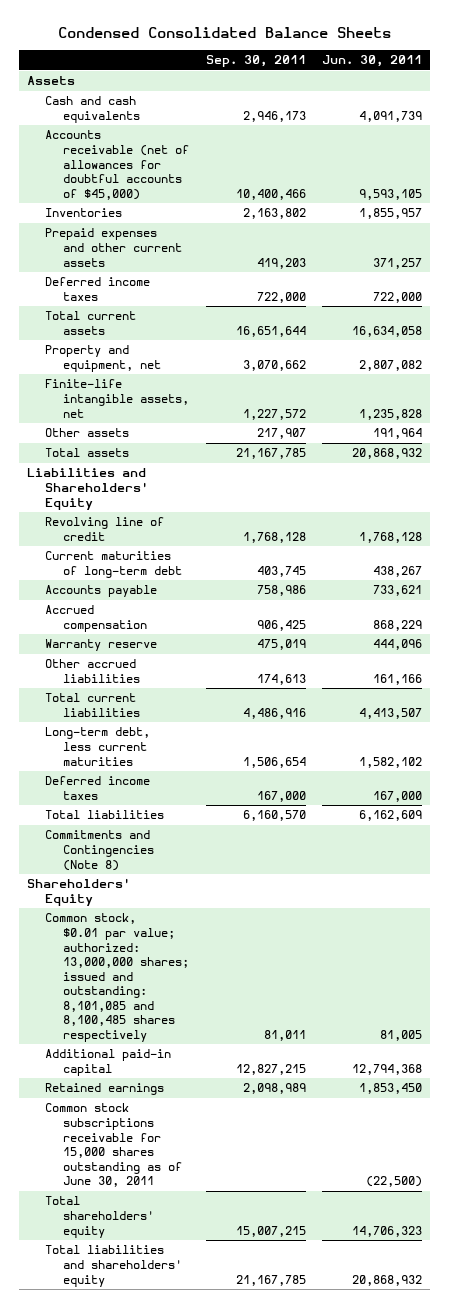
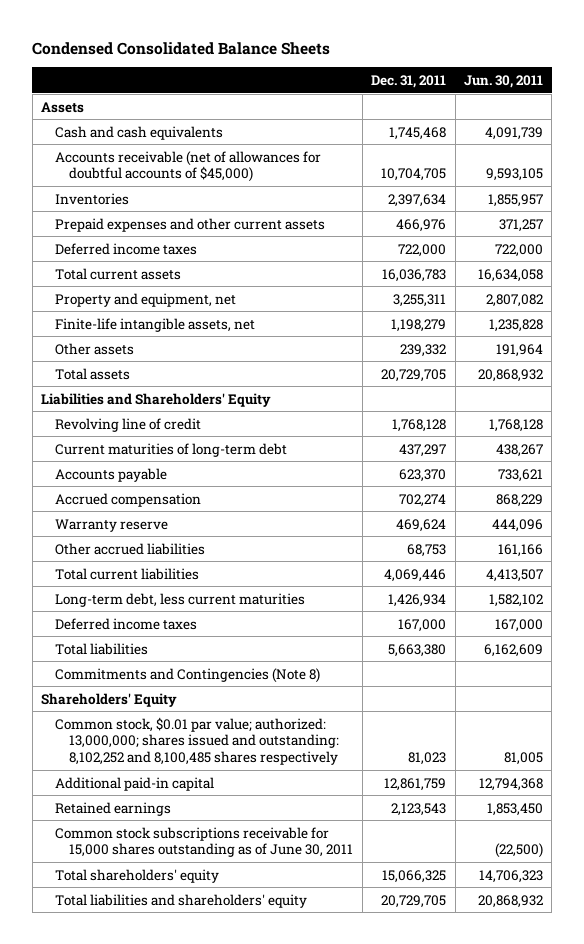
- | Sep. 30, 2011 | Jun. 30, 2011
+ | Dec. 31, 2011 | Jun. 30, 2011
- Common stock, $0.01 par value; authorized: 13,000,000 shares; issued and outstanding: 8,101,085 and 8,100,485 shares respectively | 81,011 | 81,005
+ Common stock, $0.01 par value; authorized: 13,000,000; shares issued and outstanding: 8,102,252 and 8,100,485 shares respectively | 81,023 | 81,005

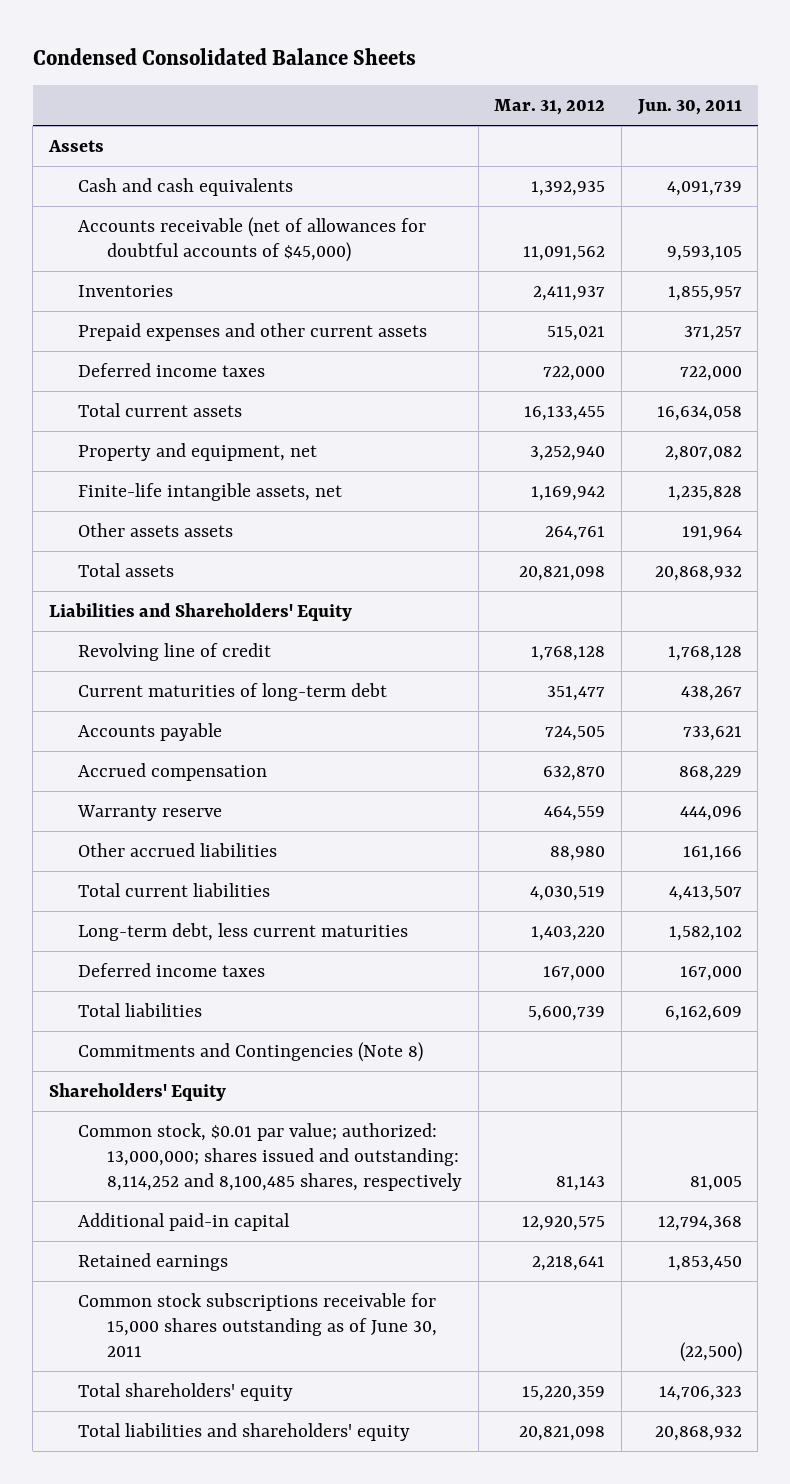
- | Dec. 31, 2011 | Jun. 30, 2011
+ | Mar. 31, 2012 | Jun. 30, 2011
- Other assets | 239,332 | 191,964
+ Other assets assets | 264,761 | 191,964
- Common stock, $0.01 par value; authorized: 13,000,000; shares issued and outstanding: 8,102,252 and 8,100,485 shares respectively | 81,023 | 81,005
+ Common stock, $0.01 par value; authorized: 13,000,000; shares issued and outstanding: 8,114,252 and 8,100,485 shares, respectively | 81,143 | 81,005

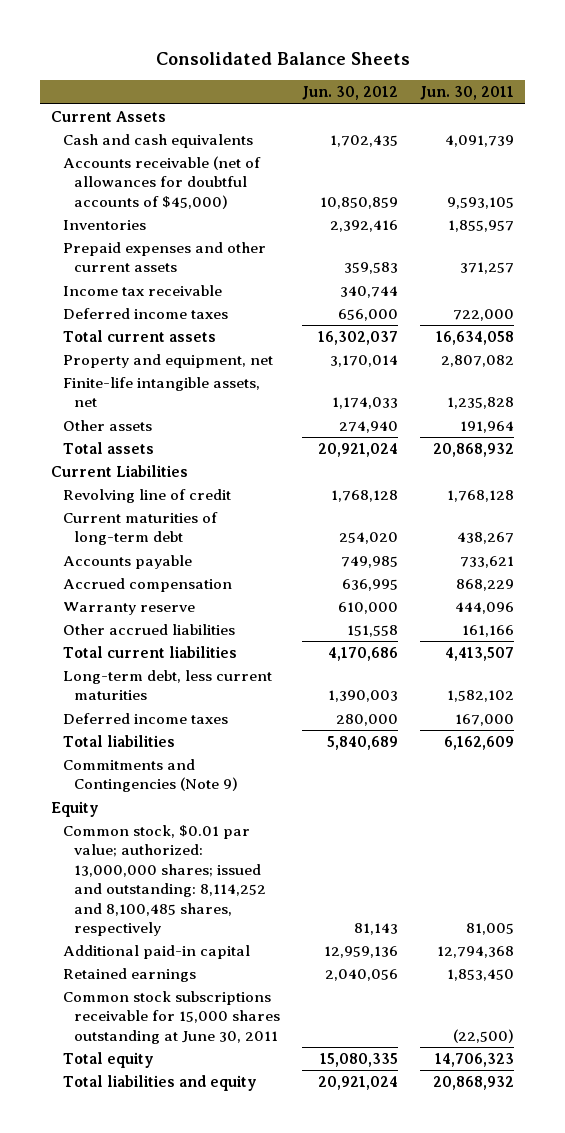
- Condensed Consolidated Balance Sheets
+ Consolidated Balance Sheets
- | Mar. 31, 2012 | Jun. 30, 2011
+ | Jun. 30, 2012 | Jun. 30, 2011
- Assets
+ Current Assets
+ Income tax receivable | 340,744 |
- Other assets assets | 264,761 | 191,964
+ Other assets | 274,940 | 191,964
- Liabilities and Shareholders' Equity
+ Current Liabilities
- Commitments and Contingencies (Note 8)
- Shareholders' Equity
- Common stock, $0.01 par value; authorized: 13,000,000; shares issued and outstanding: 8,114,252 and 8,100,485 shares, respectively | 81,143 | 81,005
+ Commitments and Contingencies (Note 9)
+ Equity
+ Common stock, $0.01 par value; authorized: 13,000,000 shares; issued and outstanding: 8,114,252 and 8,100,485 shares, respectively | 81,143 | 81,005
- Common stock subscriptions receivable for 15,000 shares outstanding as of June 30, 2011 | | (22,500)
- Total shareholders' equity | 15,220,359 | 14,706,323
- Total liabilities and shareholders' equity | 20,821,098 | 20,868,932
+ Common stock subscriptions receivable for 15,000 shares outstanding at June 30, 2011 | | (22,500)
+ Total equity | 15,080,335 | 14,706,323
+ Total liabilities and equity | 20,921,024 | 20,868,932

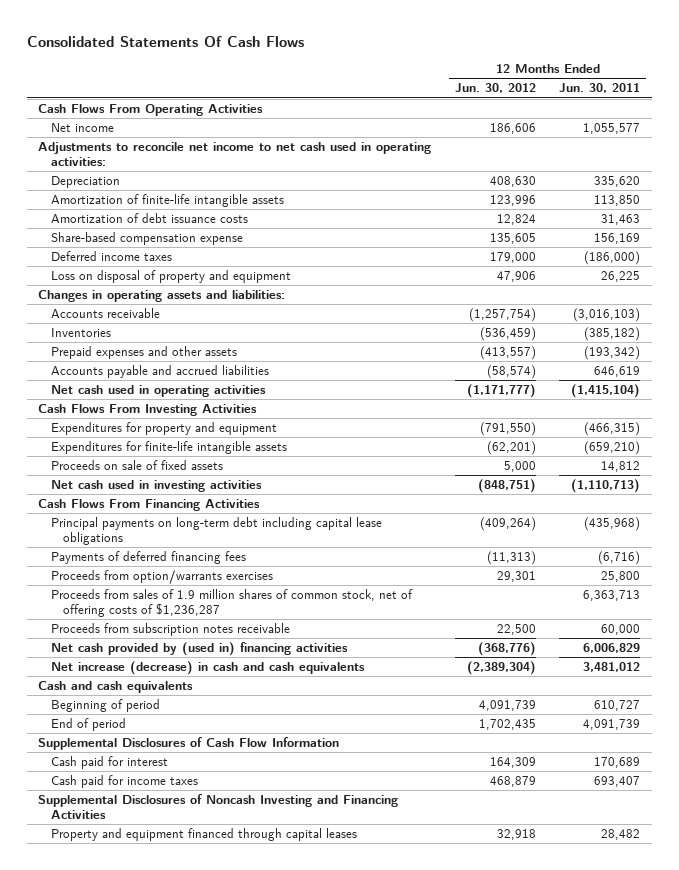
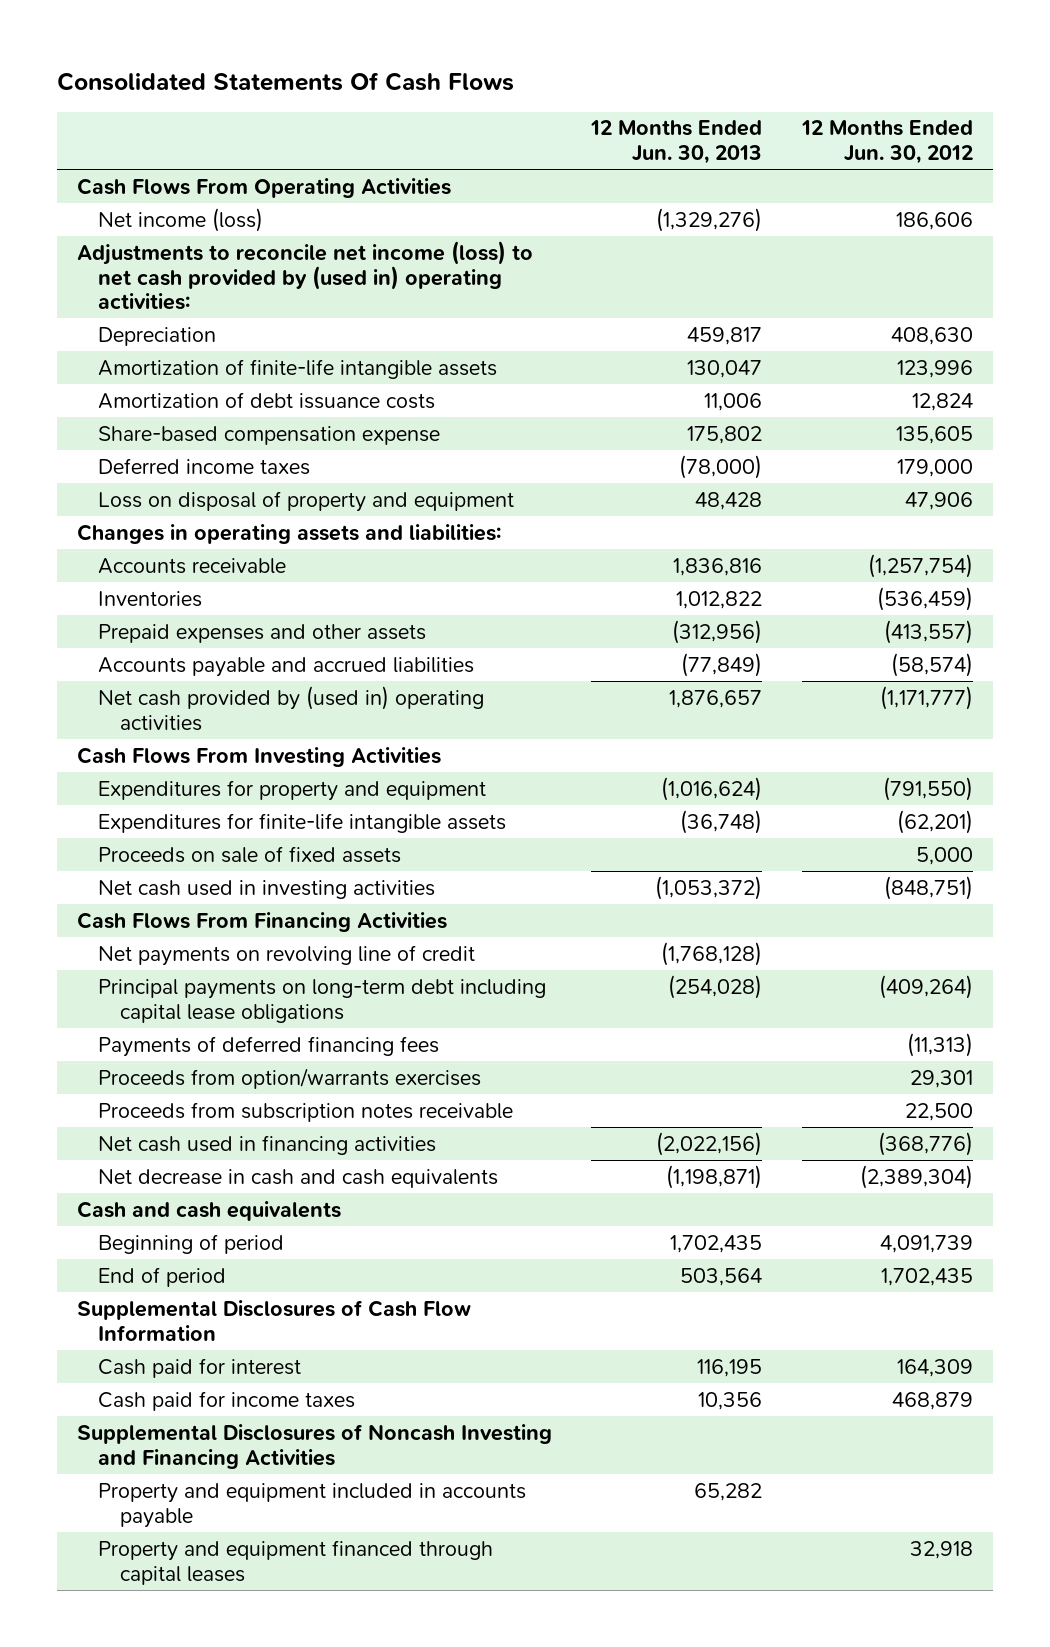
- | 12 Months Ended Jun. 30, 2012 | 12 Months Ended Jun. 30, 2011
+ | 12 Months Ended Jun. 30, 2013 | 12 Months Ended Jun. 30, 2012
- Net income | 186,606 | 1,055,577
- Adjustments to reconcile net income to net cash used in operating activities:
+ Net income (loss) | (1,329,276) | 186,606
+ Adjustments to reconcile net income (loss) to net cash provided by (used in) operating activities:
- Net cash used in operating activities | (1,171,777) | (1,415,104)
+ Net cash provided by (used in) operating activities | 1,876,657 | (1,171,777)
+ Net payments on revolving line of credit | (1,768,128) |
- Proceeds from sales of 1.9 million shares of common stock, net of offering costs of $1,236,287 | | 6,363,713
- Net cash provided by (used in) financing activities | (368,776) | 6,006,829
- Net increase (decrease) in cash and cash equivalents | (2,389,304) | 3,481,012
+ Net cash used in financing activities | (2,022,156) | (368,776)
+ Net decrease in cash and cash equivalents | (1,198,871) | (2,389,304)
+ Property and equipment included in accounts payable | 65,282 |

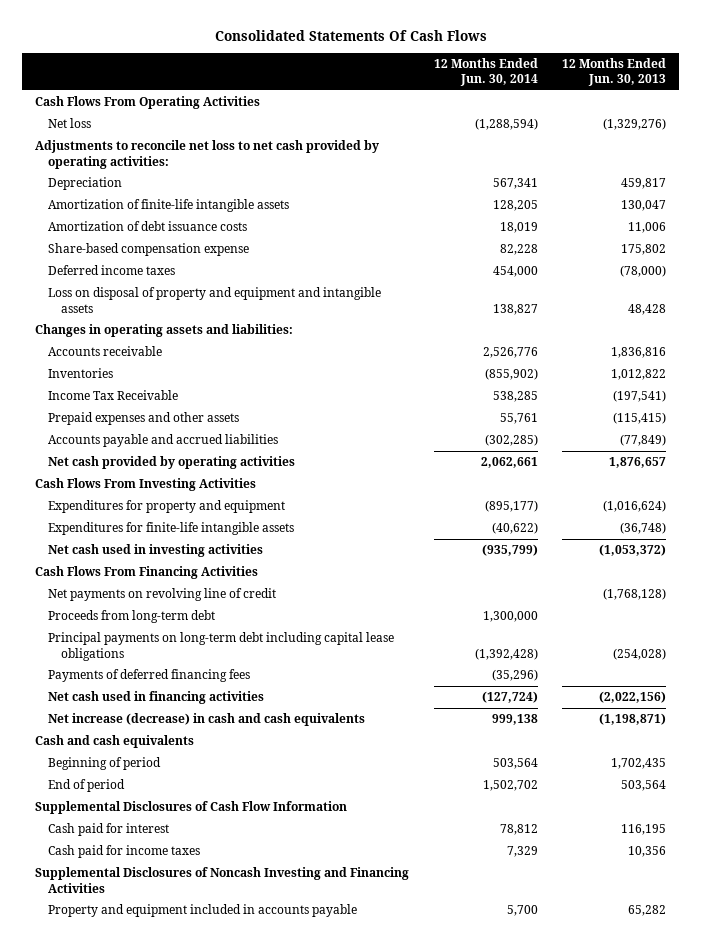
- | 12 Months Ended Jun. 30, 2013 | 12 Months Ended Jun. 30, 2012
+ | 12 Months Ended Jun. 30, 2014 | 12 Months Ended Jun. 30, 2013
- Net income (loss) | (1,329,276) | 186,606
- Adjustments to reconcile net income (loss) to net cash provided by (used in) operating activities:
+ Net loss | (1,288,594) | (1,329,276)
+ Adjustments to reconcile net loss to net cash provided by operating activities:
- Loss on disposal of property and equipment | 48,428 | 47,906
+ Loss on disposal of property and equipment and intangible assets | 138,827 | 48,428
- Prepaid expenses and other assets | (312,956) | (413,557)
+ Income Tax Receivable | 538,285 | (197,541)
+ Prepaid expenses and other assets | 55,761 | (115,415)
- Net cash provided by (used in) operating activities | 1,876,657 | (1,171,777)
+ Net cash provided by operating activities | 2,062,661 | 1,876,657
- Proceeds on sale of fixed assets | | 5,000
+ Proceeds from long-term debt | 1,300,000 |
- Proceeds from option/warrants exercises | | 29,301
- Proceeds from subscription notes receivable | | 22,500
- Net decrease in cash and cash equivalents | (1,198,871) | (2,389,304)
+ Net increase (decrease) in cash and cash equivalents | 999,138 | (1,198,871)
- Property and equipment financed through capital leases | | 32,918

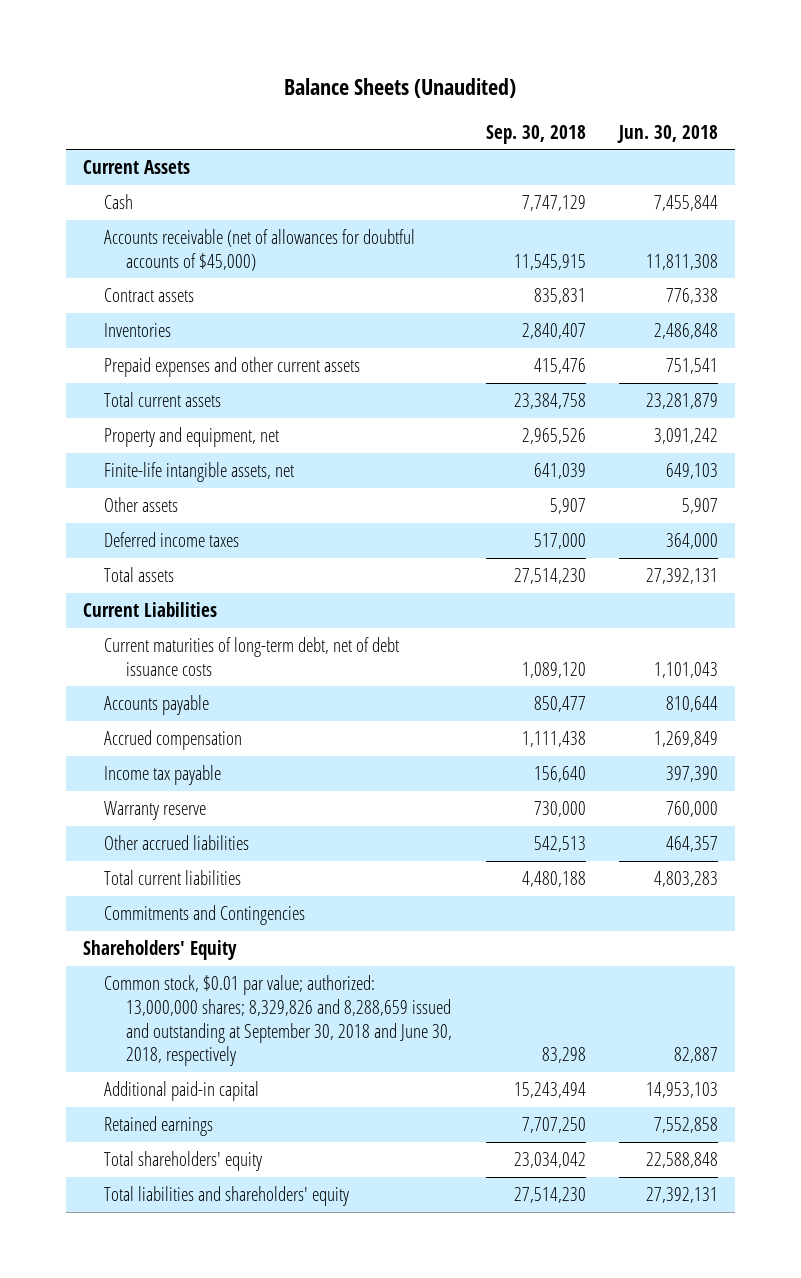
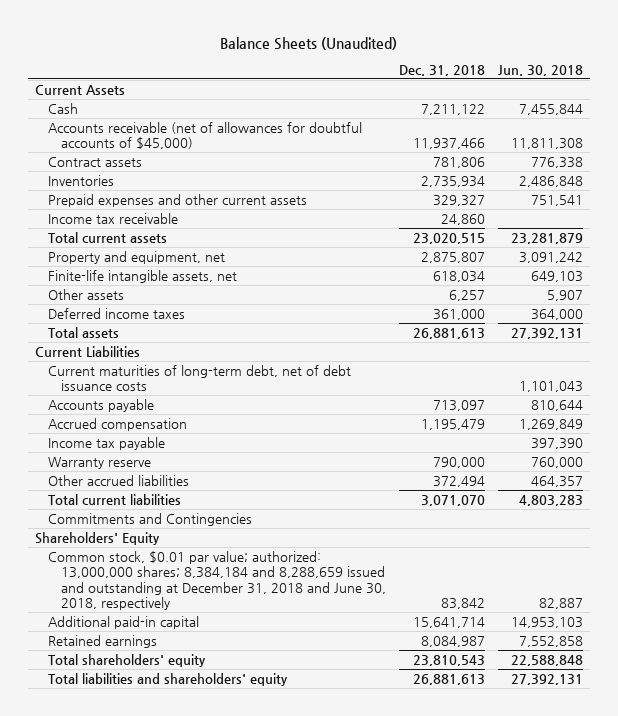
- | Sep. 30, 2018 | Jun. 30, 2018
+ | Dec. 31, 2018 | Jun. 30, 2018
+ Income tax receivable | 24,860 |
- Common stock, $0.01 par value; authorized: 13,000,000 shares; 8,329,826 and 8,288,659 issued and outstanding at September 30, 2018 and June 30, 2018, respectively | 83,298 | 82,887
+ Common stock, $0.01 par value; authorized: 13,000,000 shares; 8,384,184 and 8,288,659 issued and outstanding at December 31, 2018 and June 30, 2018, respectively | 83,842 | 82,887

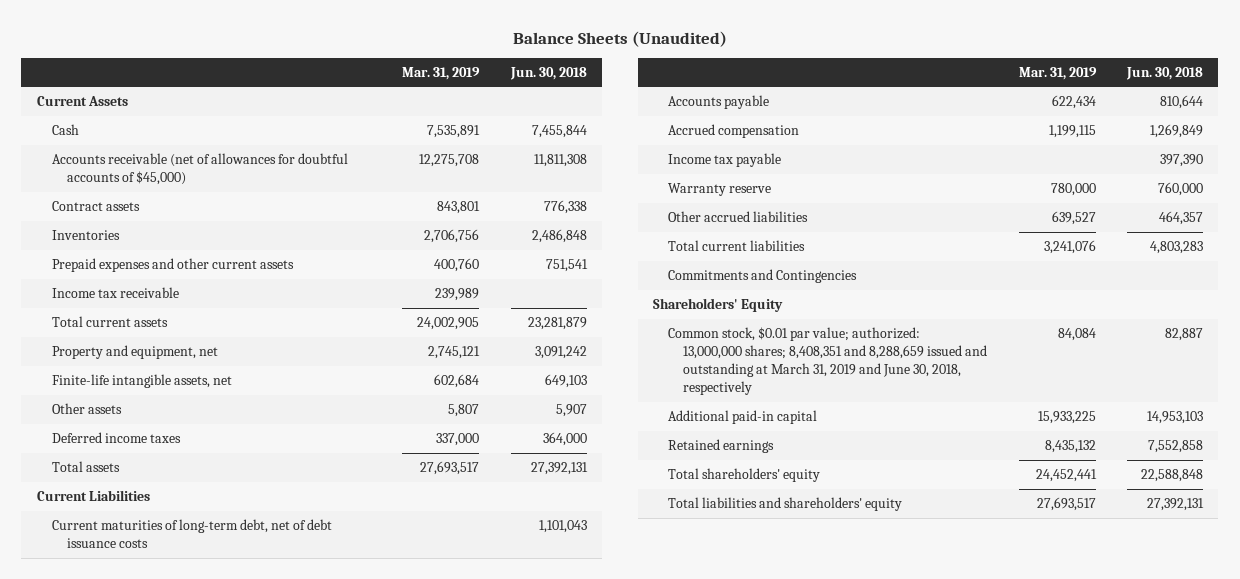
- | Dec. 31, 2018 | Jun. 30, 2018
+ | Mar. 31, 2019 | Jun. 30, 2018
- Common stock, $0.01 par value; authorized: 13,000,000 shares; 8,384,184 and 8,288,659 issued and outstanding at December 31, 2018 and June 30, 2018, respectively | 83,842 | 82,887
+ Common stock, $0.01 par value; authorized: 13,000,000 shares; 8,408,351 and 8,288,659 issued and outstanding at March 31, 2019 and June 30, 2018, respectively | 84,084 | 82,887

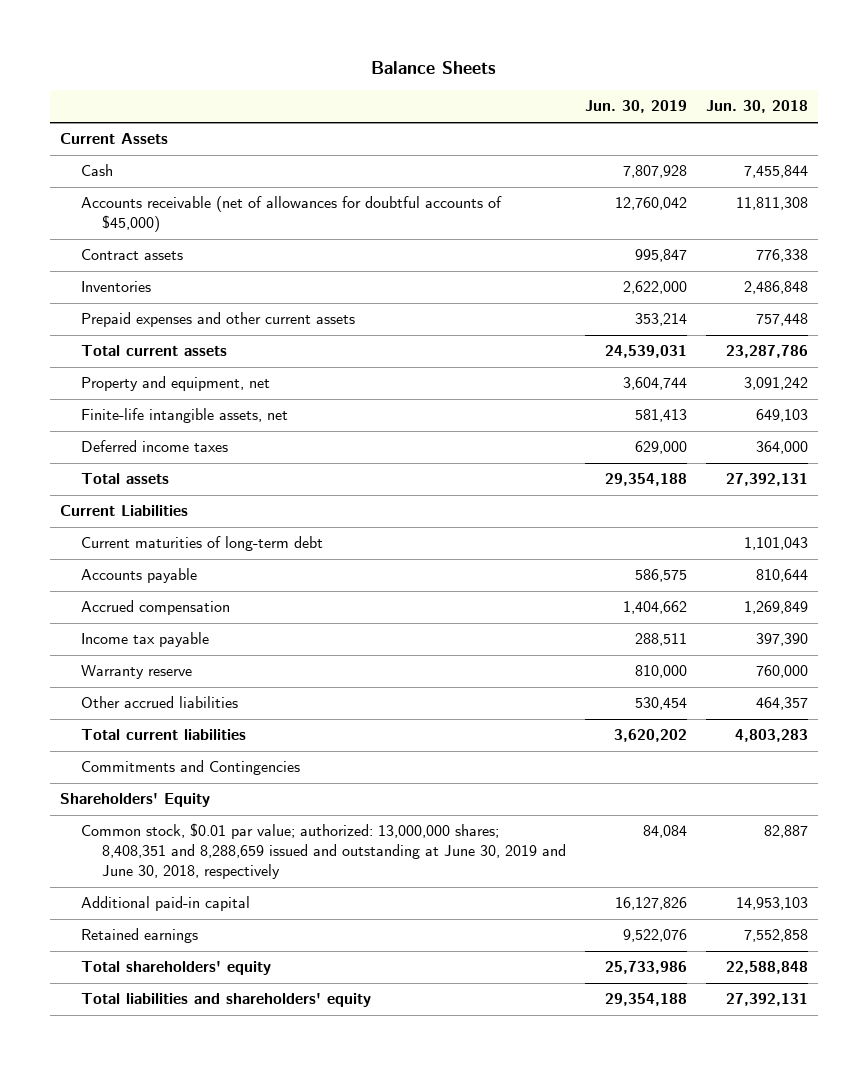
- Balance Sheets (Unaudited)
+ Balance Sheets
- | Mar. 31, 2019 | Jun. 30, 2018
+ | Jun. 30, 2019 | Jun. 30, 2018
- Prepaid expenses and other current assets | 400,760 | 751,541
- Income tax receivable | 239,989 |
- Total current assets | 24,002,905 | 23,281,879
+ Prepaid expenses and other current assets | 353,214 | 757,448
+ Total current assets | 24,539,031 | 23,287,786
- Other assets | 5,807 | 5,907
- Current maturities of long-term debt, net of debt issuance costs | | 1,101,043
+ Current maturities of long-term debt | | 1,101,043
- Common stock, $0.01 par value; authorized: 13,000,000 shares; 8,408,351 and 8,288,659 issued and outstanding at March 31, 2019 and June 30, 2018, respectively | 84,084 | 82,887
+ Common stock, $0.01 par value; authorized: 13,000,000 shares; 8,408,351 and 8,288,659 issued and outstanding at June 30, 2019 and June 30, 2018, respectively | 84,084 | 82,887

